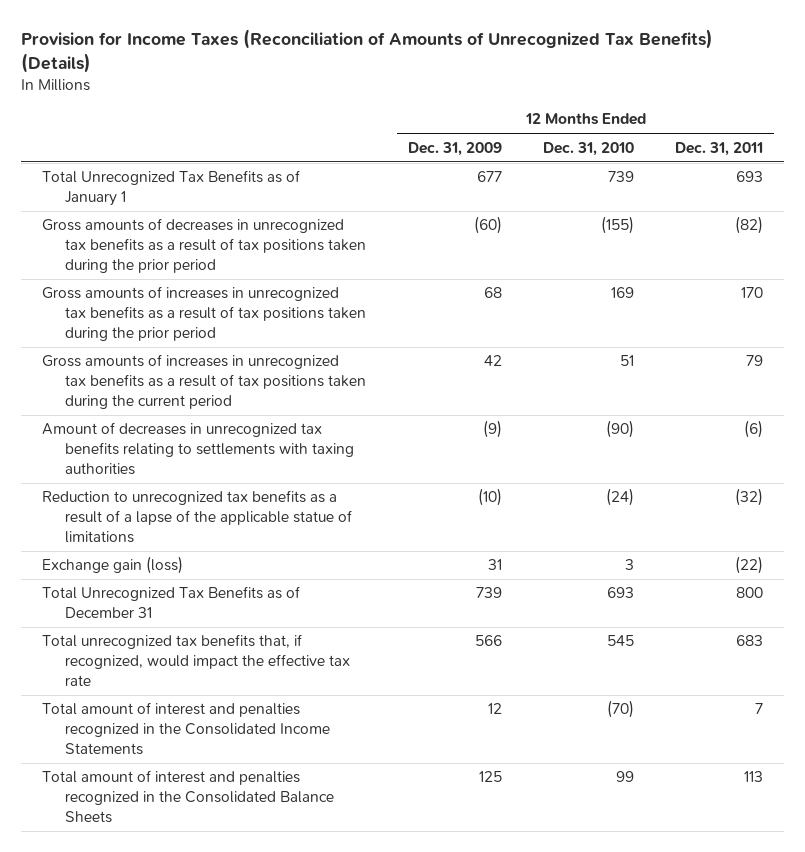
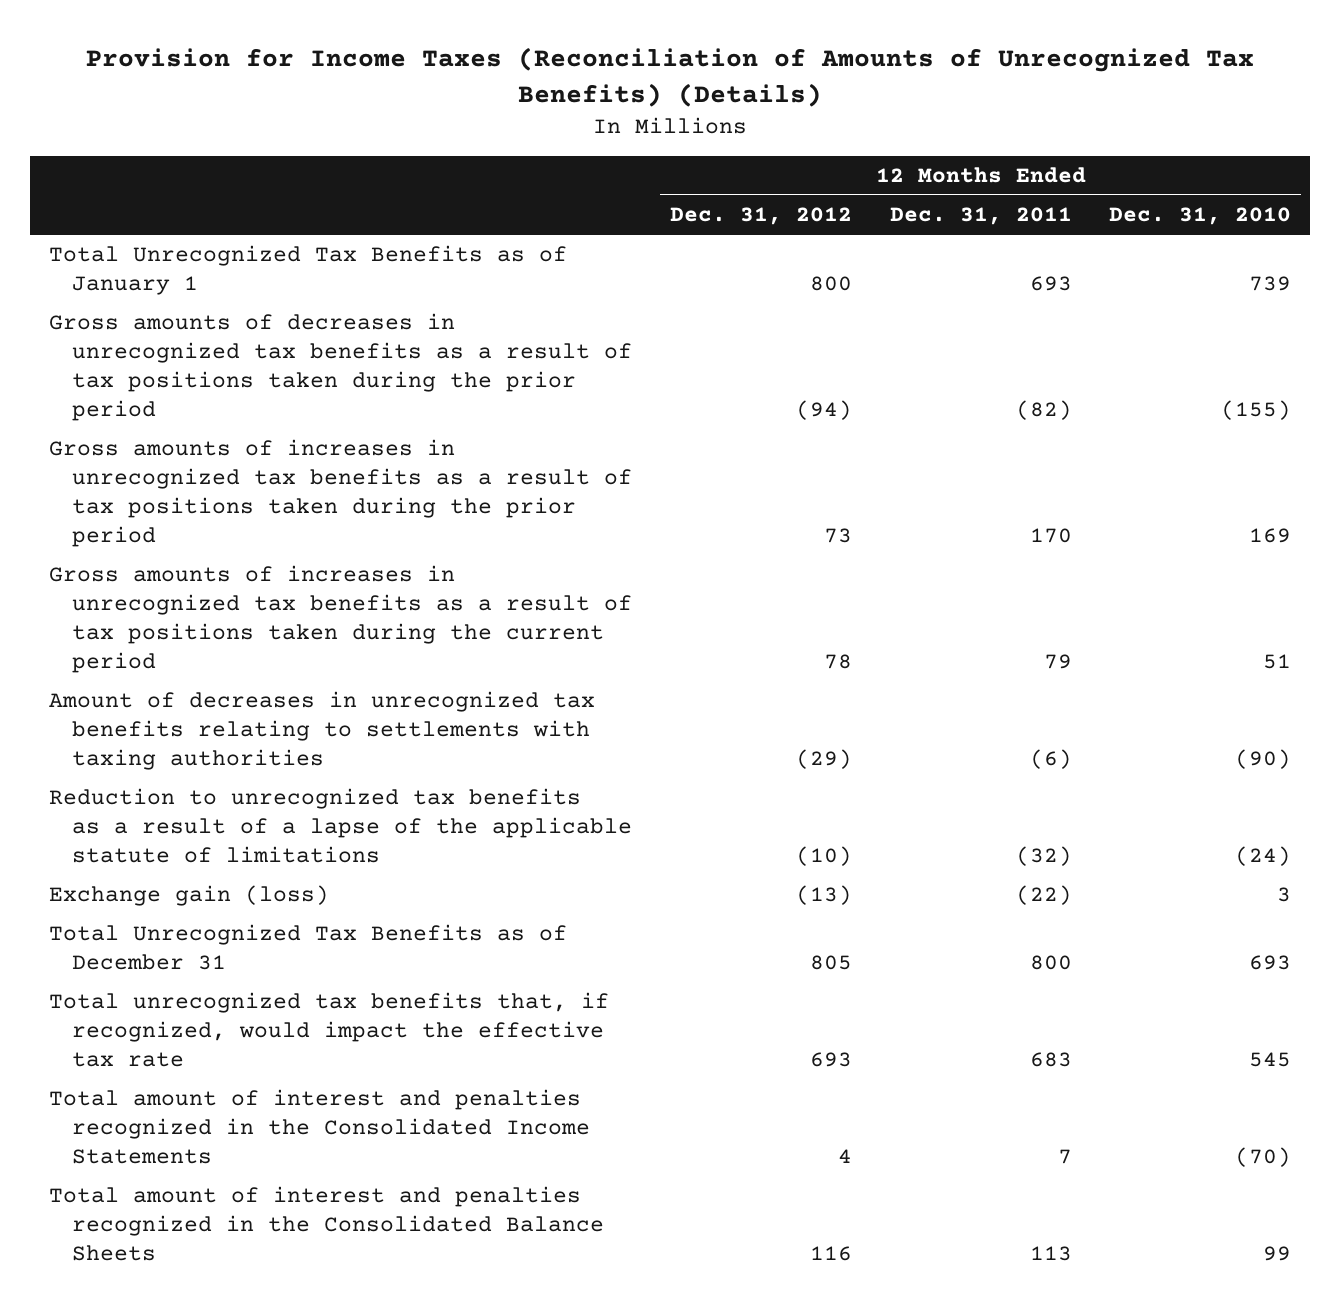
- | 12 Months Ended Dec. 31, 2009 | 12 Months Ended Dec. 31, 2010 | 12 Months Ended Dec. 31, 2011
+ | 12 Months Ended Dec. 31, 2012 | 12 Months Ended Dec. 31, 2011 | 12 Months Ended Dec. 31, 2010
- Reduction to unrecognized tax benefits as a result of a lapse of the applicable statue of limitations | (10) | (24) | (32)
+ Reduction to unrecognized tax benefits as a result of a lapse of the applicable statute of limitations | (10) | (32) | (24)

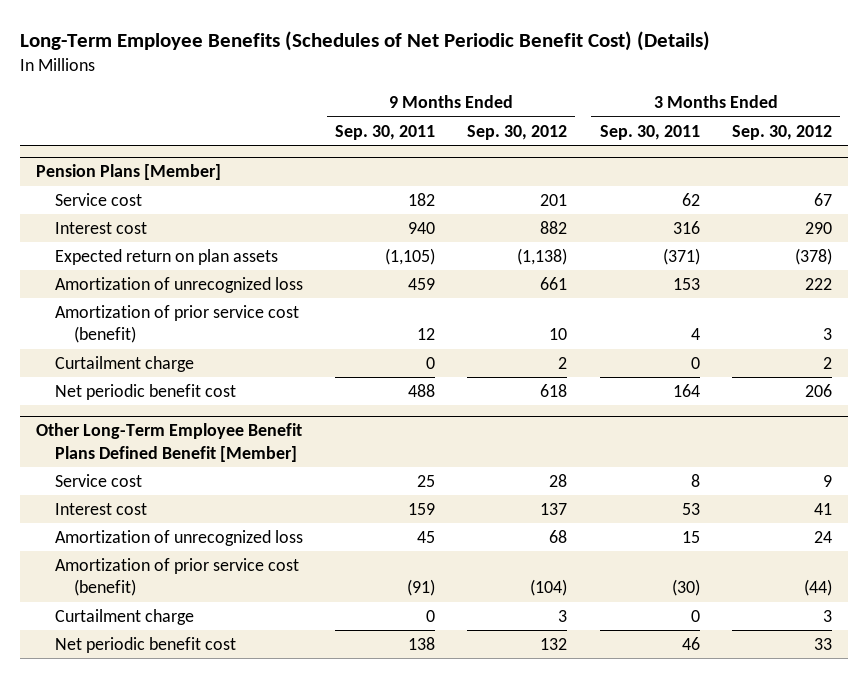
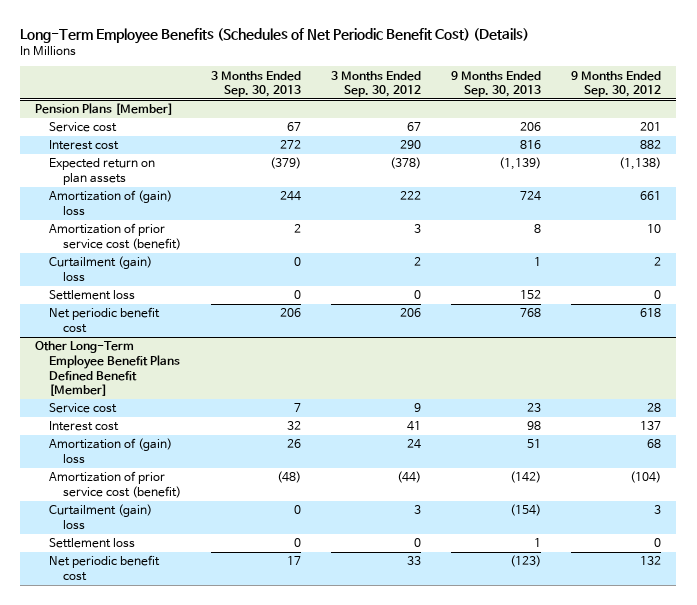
- | 9 Months Ended Sep. 30, 2011 | 9 Months Ended Sep. 30, 2012 | 3 Months Ended Sep. 30, 2011 | 3 Months Ended Sep. 30, 2012
+ | 3 Months Ended Sep. 30, 2013 | 3 Months Ended Sep. 30, 2012 | 9 Months Ended Sep. 30, 2013 | 9 Months Ended Sep. 30, 2012
@ Pension Plans [Member]
- Amortization of unrecognized loss | 459 | 661 | 153 | 222
+ Amortization of (gain) loss | 244 | 222 | 724 | 661
- Curtailment charge | 0 | 2 | 0 | 2
+ Curtailment (gain) loss | 0 | 2 | 1 | 2
+ Settlement loss | 0 | 0 | 152 | 0
@ Other Long-Term Employee Benefit Plans Defined Benefit [Member]
- Amortization of unrecognized loss | 45 | 68 | 15 | 24
+ Amortization of (gain) loss | 26 | 24 | 51 | 68
- Curtailment charge | 0 | 3 | 0 | 3
+ Curtailment (gain) loss | 0 | 3 | (154) | 3
+ Settlement loss | 0 | 0 | 1 | 0

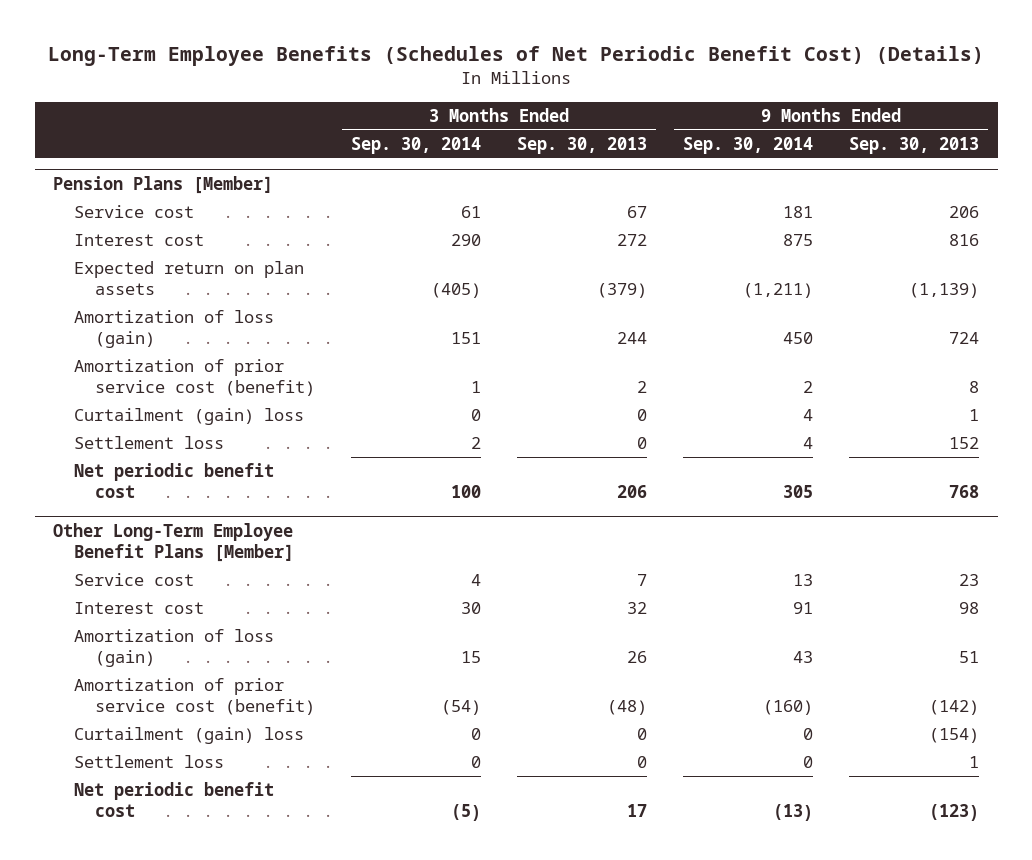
- | 3 Months Ended Sep. 30, 2013 | 3 Months Ended Sep. 30, 2012 | 9 Months Ended Sep. 30, 2013 | 9 Months Ended Sep. 30, 2012
+ | 3 Months Ended Sep. 30, 2014 | 3 Months Ended Sep. 30, 2013 | 9 Months Ended Sep. 30, 2014 | 9 Months Ended Sep. 30, 2013
@ Pension Plans [Member]
- Amortization of (gain) loss | 244 | 222 | 724 | 661
+ Amortization of loss (gain) | 151 | 244 | 450 | 724
- Other Long-Term Employee Benefit Plans Defined Benefit [Member]
+ Other Long-Term Employee Benefit Plans [Member]
- Amortization of (gain) loss | 26 | 24 | 51 | 68
+ Amortization of loss (gain) | 15 | 26 | 43 | 51

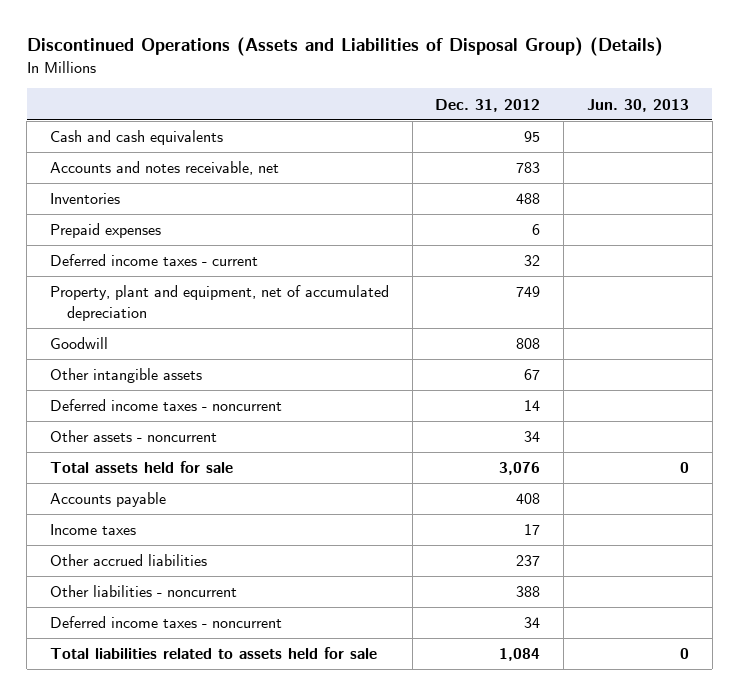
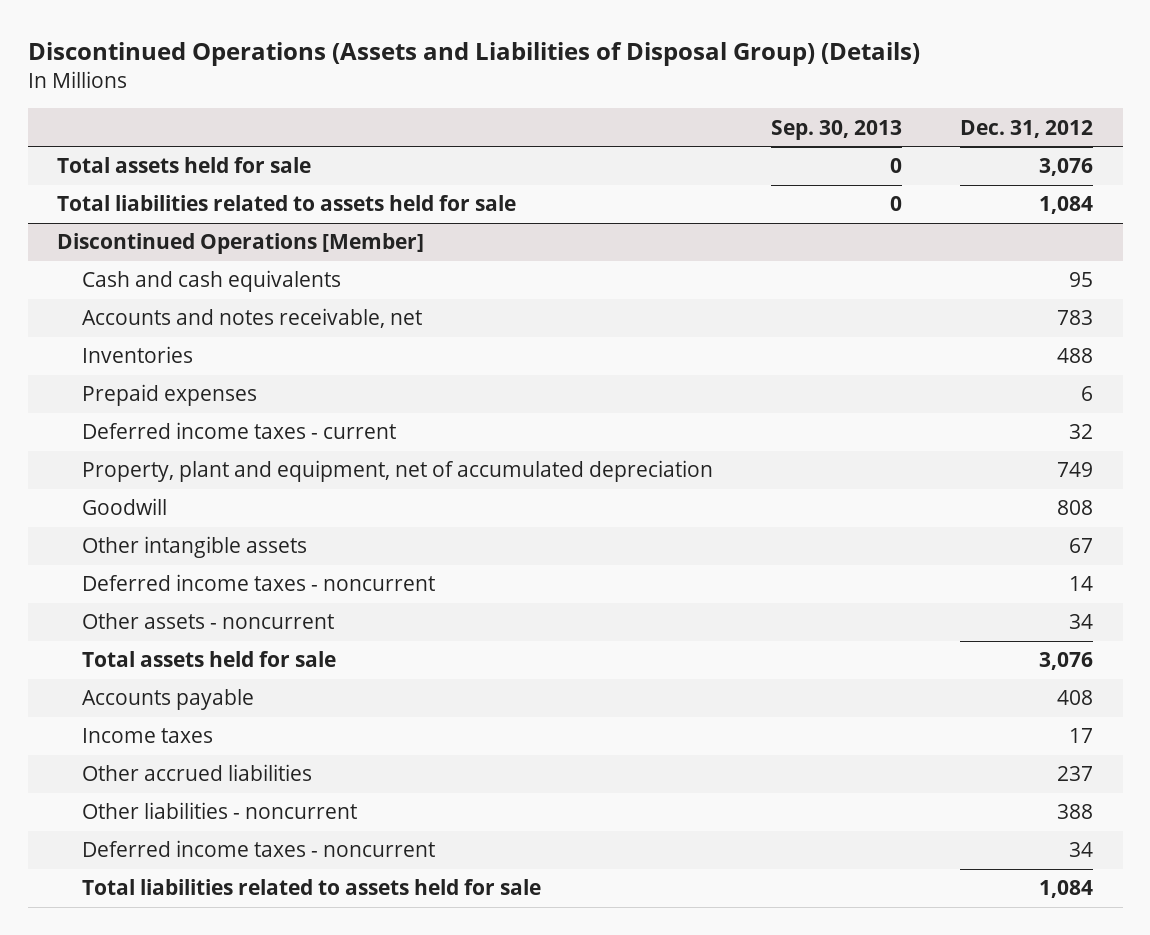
- | Dec. 31, 2012 | Jun. 30, 2013
+ | Sep. 30, 2013 | Dec. 31, 2012
+ Total assets held for sale | 0 | 3,076
+ Total liabilities related to assets held for sale | 0 | 1,084
+ Discontinued Operations [Member]

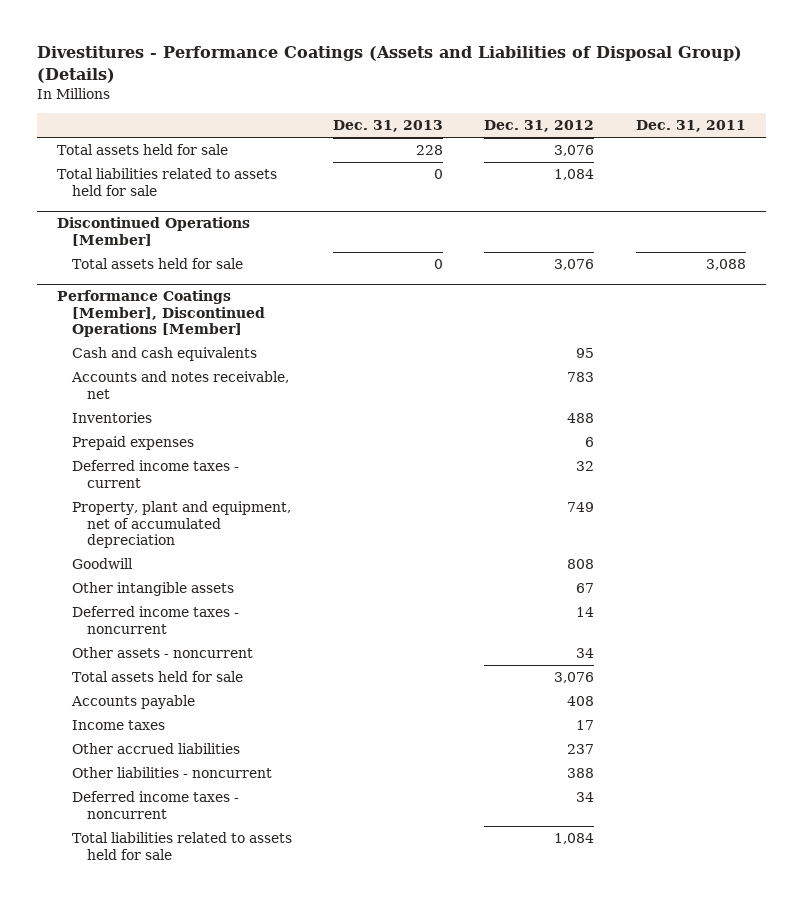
- Discontinued Operations (Assets and Liabilities of Disposal Group) (Details)
+ Divestitures - Performance Coatings (Assets and Liabilities of Disposal Group) (Details)
- | Sep. 30, 2013 | Dec. 31, 2012
+ | Dec. 31, 2013 | Dec. 31, 2012 | Dec. 31, 2011
@ Discontinued Operations [Member]
+ Total assets held for sale | 0 | 3,076 | 3,088
+ Performance Coatings [Member], Discontinued Operations [Member]

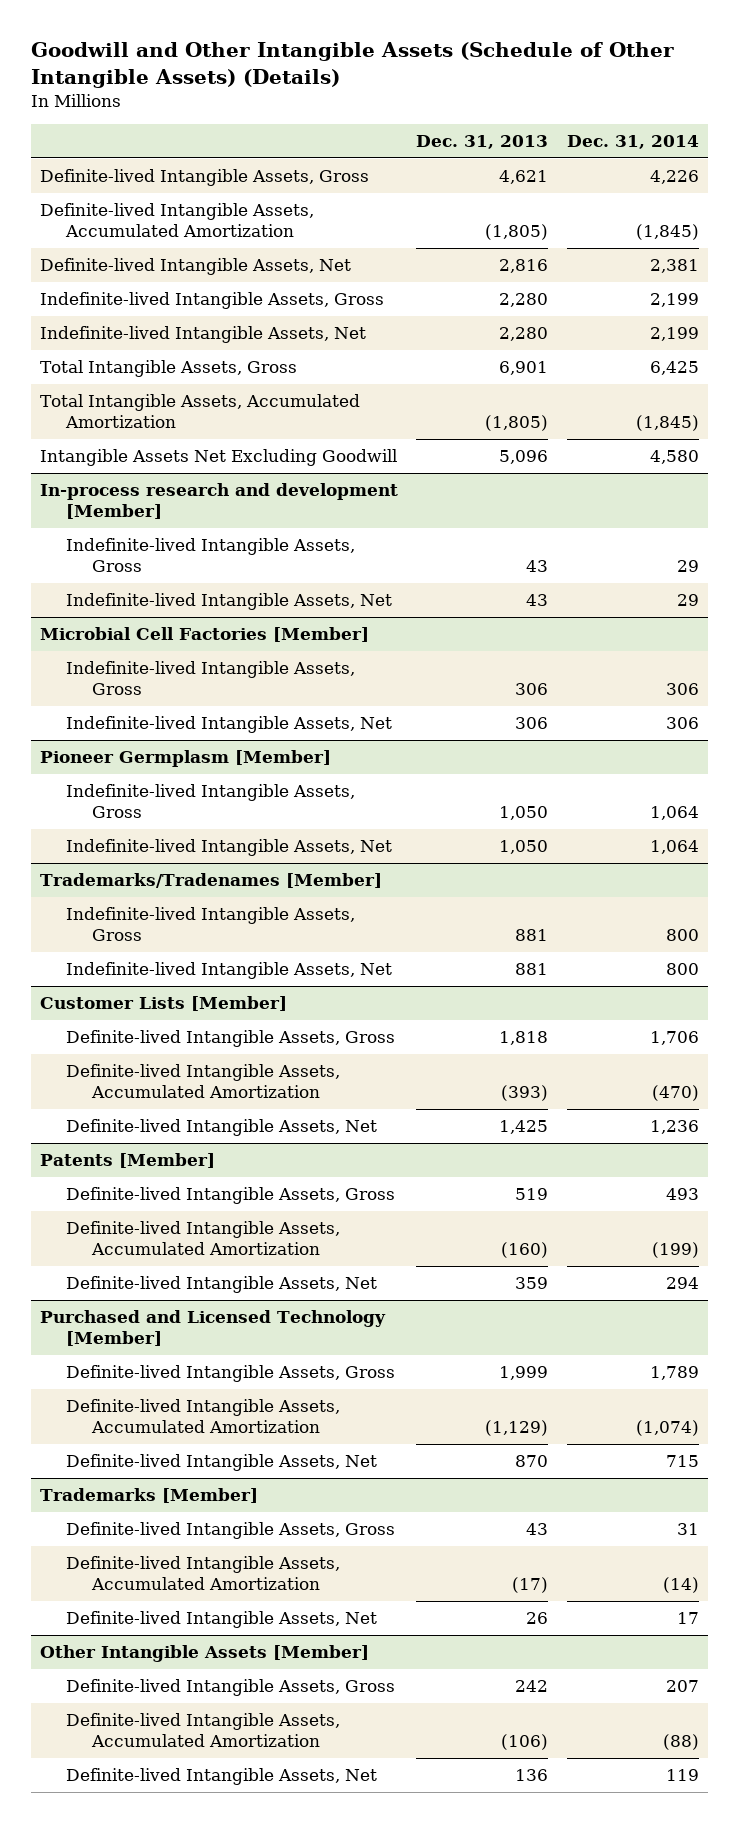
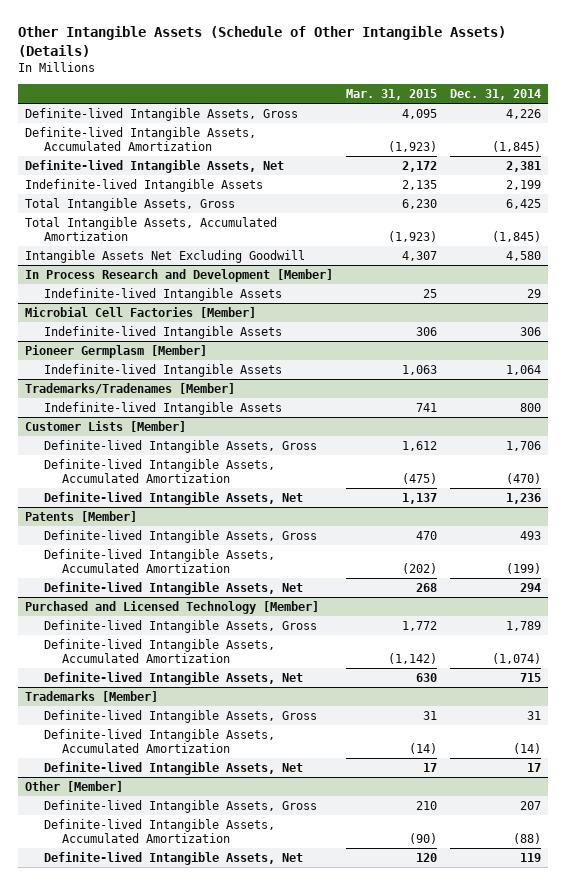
- Goodwill and Other Intangible Assets (Schedule of Other Intangible Assets) (Details)
+ Other Intangible Assets (Schedule of Other Intangible Assets) (Details)
- | Dec. 31, 2013 | Dec. 31, 2014
+ | Mar. 31, 2015 | Dec. 31, 2014
- Indefinite-lived Intangible Assets, Gross | 2,280 | 2,199
- Indefinite-lived Intangible Assets, Net | 2,280 | 2,199
+ Indefinite-lived Intangible Assets | 2,135 | 2,199
- In-process research and development [Member]
- Indefinite-lived Intangible Assets, Gross | 43 | 29
- Indefinite-lived Intangible Assets, Net | 43 | 29
+ In Process Research and Development [Member]
+ Indefinite-lived Intangible Assets | 25 | 29
@ Microbial Cell Factories [Member]
- Indefinite-lived Intangible Assets, Gross | 306 | 306
- Indefinite-lived Intangible Assets, Net | 306 | 306
+ Indefinite-lived Intangible Assets | 306 | 306
@ Pioneer Germplasm [Member]
- Indefinite-lived Intangible Assets, Gross | 1,050 | 1,064
- Indefinite-lived Intangible Assets, Net | 1,050 | 1,064
+ Indefinite-lived Intangible Assets | 1,063 | 1,064
@ Trademarks/Tradenames [Member]
- Indefinite-lived Intangible Assets, Gross | 881 | 800
- Indefinite-lived Intangible Assets, Net | 881 | 800
+ Indefinite-lived Intangible Assets | 741 | 800
- Other Intangible Assets [Member]
+ Other [Member]

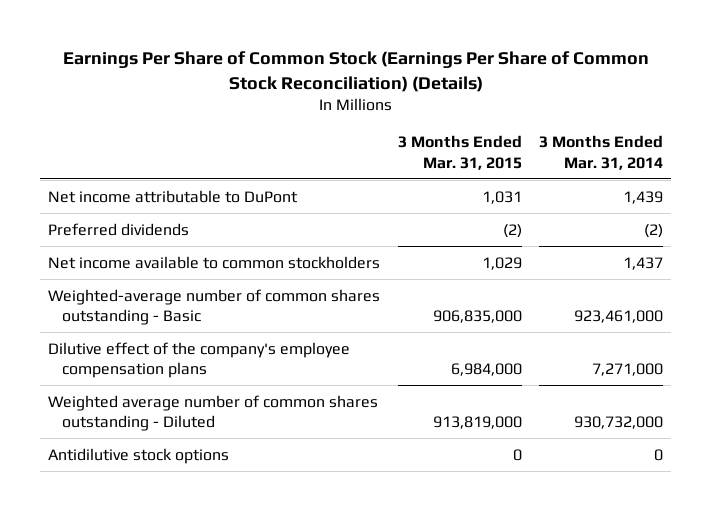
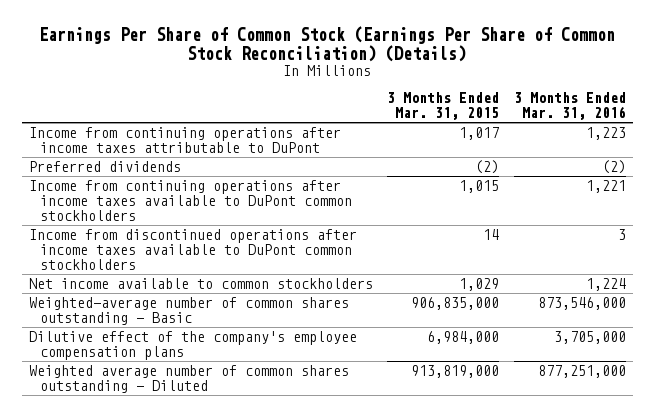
- | 3 Months Ended Mar. 31, 2015 | 3 Months Ended Mar. 31, 2014
+ | 3 Months Ended Mar. 31, 2015 | 3 Months Ended Mar. 31, 2016
- Net income attributable to DuPont | 1,031 | 1,439
+ Income from continuing operations after income taxes attributable to DuPont | 1,017 | 1,223
+ Income from continuing operations after income taxes available to DuPont common stockholders | 1,015 | 1,221
+ Income from discontinued operations after income taxes available to DuPont common stockholders | 14 | 3
- Antidilutive stock options | 0 | 0

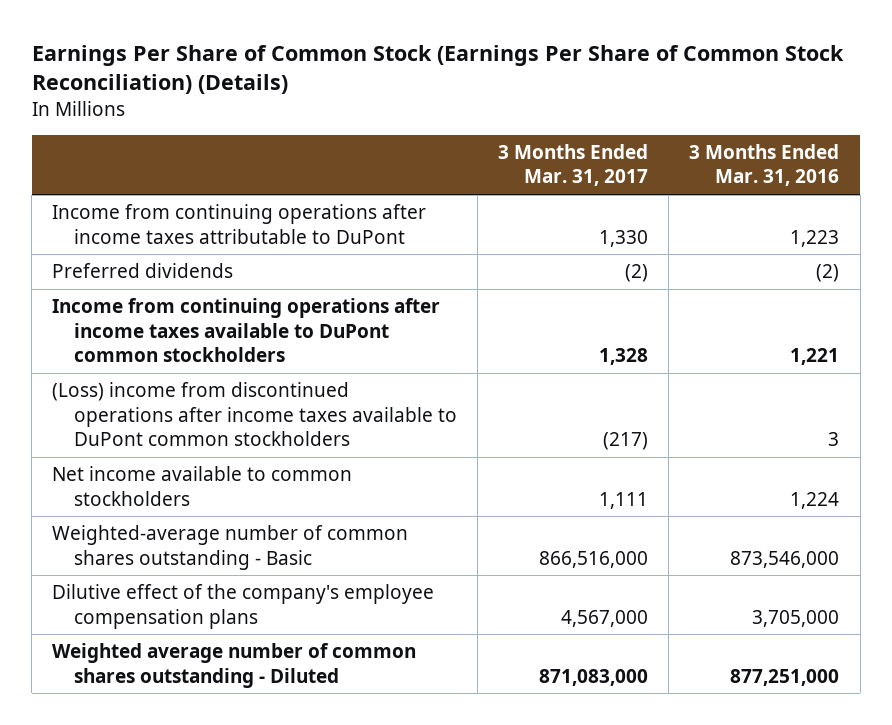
- | 3 Months Ended Mar. 31, 2015 | 3 Months Ended Mar. 31, 2016
+ | 3 Months Ended Mar. 31, 2017 | 3 Months Ended Mar. 31, 2016
- Income from discontinued operations after income taxes available to DuPont common stockholders | 14 | 3
+ (Loss) income from discontinued operations after income taxes available to DuPont common stockholders | (217) | 3

